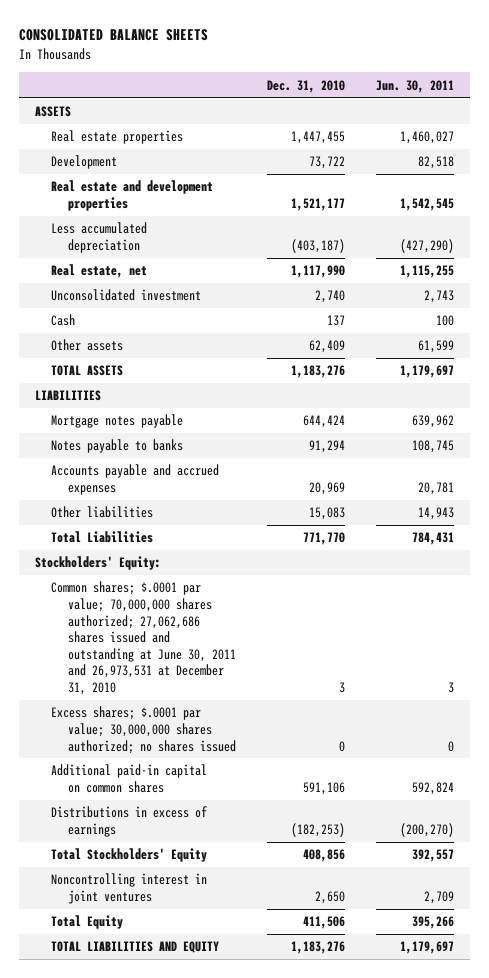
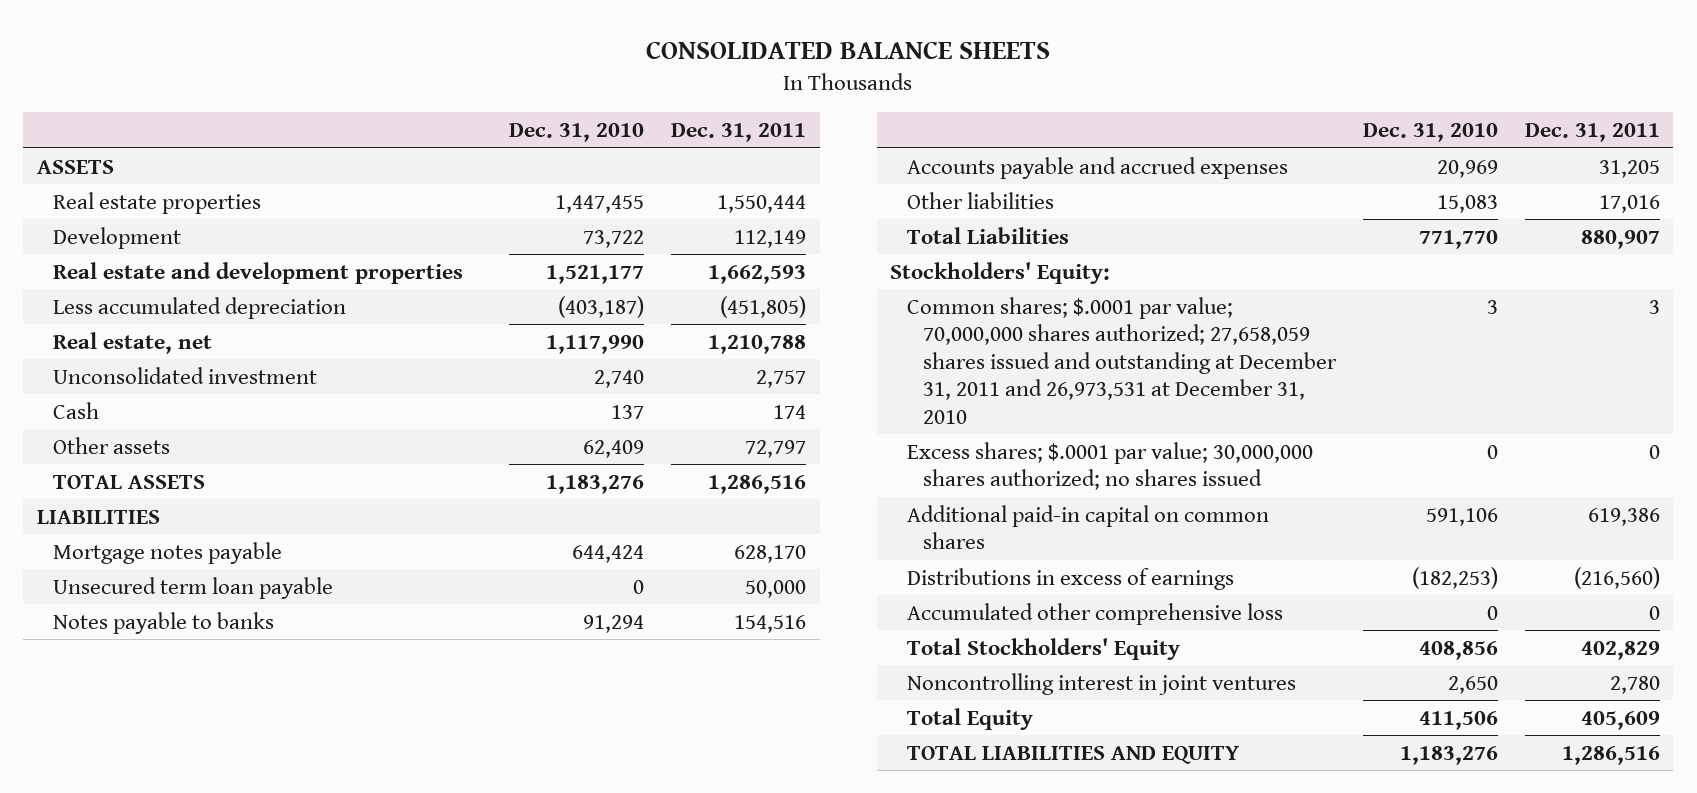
- | Dec. 31, 2010 | Jun. 30, 2011
+ | Dec. 31, 2010 | Dec. 31, 2011
+ Unsecured term loan payable | 0 | 50,000
- Common shares; $.0001 par value; 70,000,000 shares authorized; 27,062,686 shares issued and outstanding at June 30, 2011 and 26,973,531 at December 31, 2010 | 3 | 3
+ Common shares; $.0001 par value; 70,000,000 shares authorized; 27,658,059 shares issued and outstanding at December 31, 2011 and 26,973,531 at December 31, 2010 | 3 | 3
+ Accumulated other comprehensive loss | 0 | 0

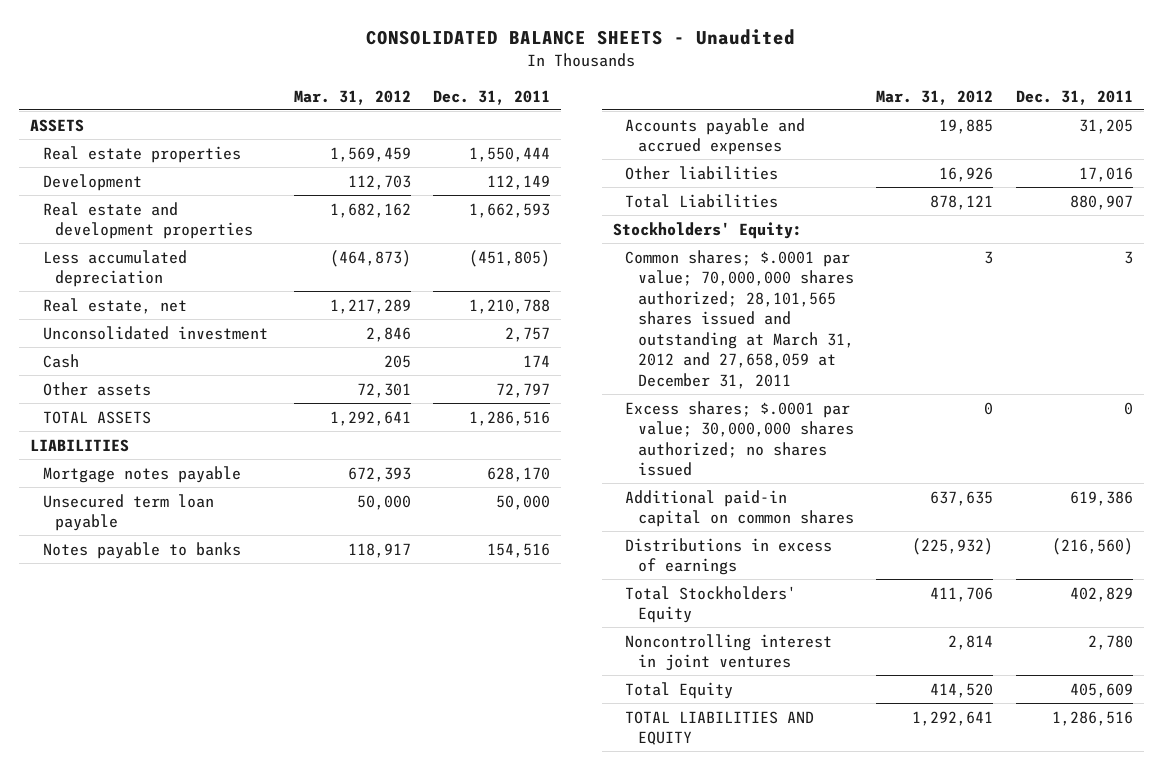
- CONSOLIDATED BALANCE SHEETS
+ CONSOLIDATED BALANCE SHEETS - Unaudited
- | Dec. 31, 2010 | Dec. 31, 2011
+ | Mar. 31, 2012 | Dec. 31, 2011
- Common shares; $.0001 par value; 70,000,000 shares authorized; 27,658,059 shares issued and outstanding at December 31, 2011 and 26,973,531 at December 31, 2010 | 3 | 3
+ Common shares; $.0001 par value; 70,000,000 shares authorized; 28,101,565 shares issued and outstanding at March 31, 2012 and 27,658,059 at December 31, 2011 | 3 | 3
- Accumulated other comprehensive loss | 0 | 0

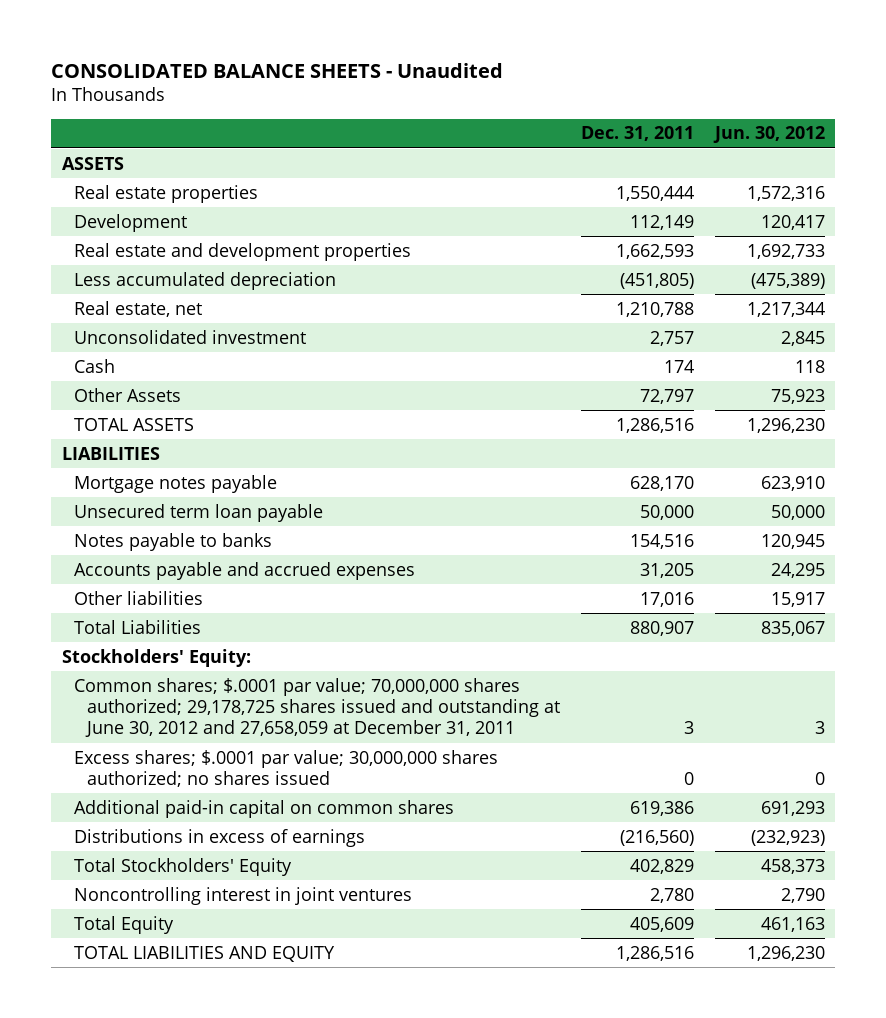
- | Mar. 31, 2012 | Dec. 31, 2011
+ | Dec. 31, 2011 | Jun. 30, 2012
- Other assets | 72,301 | 72,797
+ Other Assets | 72,797 | 75,923
- Common shares; $.0001 par value; 70,000,000 shares authorized; 28,101,565 shares issued and outstanding at March 31, 2012 and 27,658,059 at December 31, 2011 | 3 | 3
+ Common shares; $.0001 par value; 70,000,000 shares authorized; 29,178,725 shares issued and outstanding at June 30, 2012 and 27,658,059 at December 31, 2011 | 3 | 3

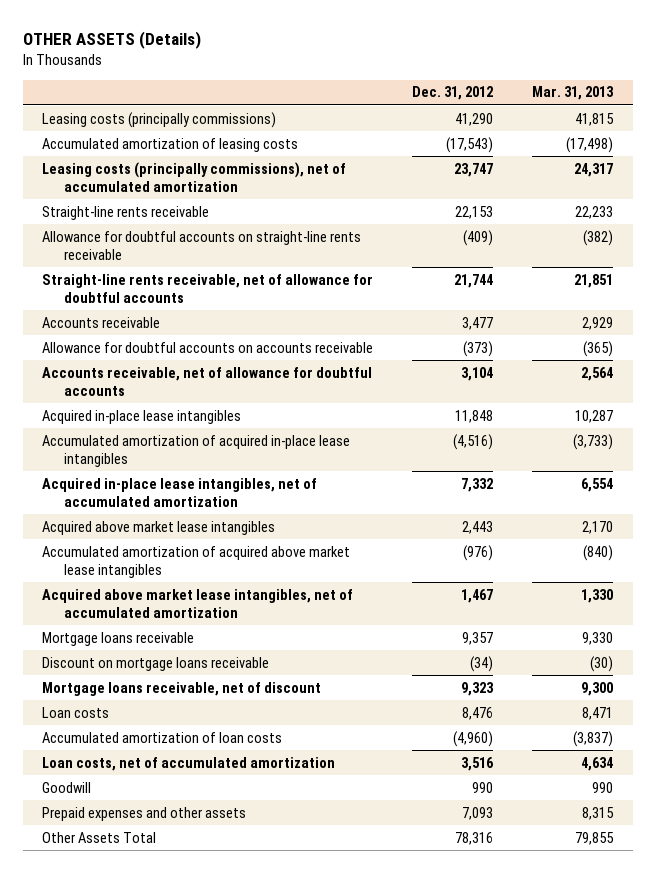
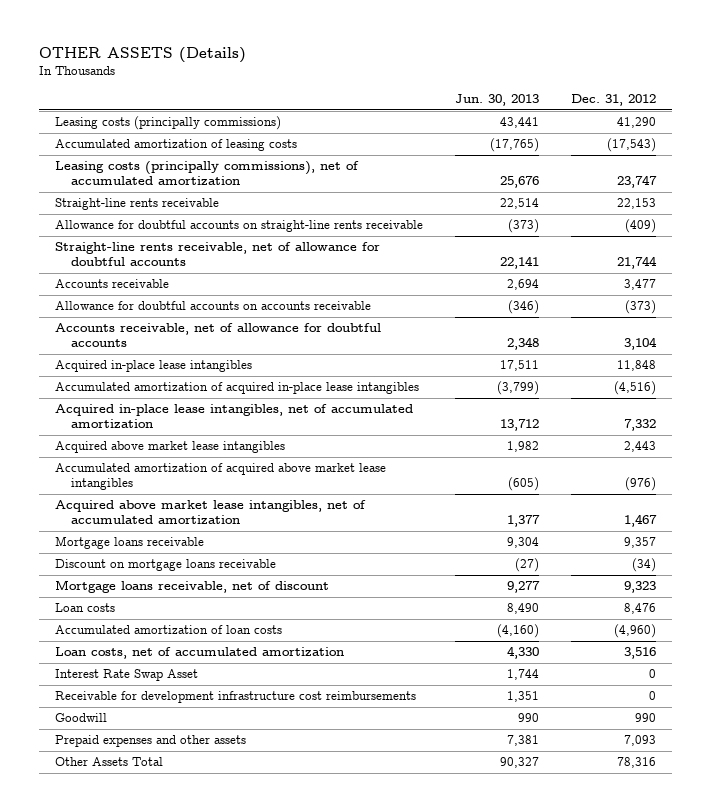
- | Dec. 31, 2012 | Mar. 31, 2013
+ | Jun. 30, 2013 | Dec. 31, 2012
+ Interest Rate Swap Asset | 1,744 | 0
+ Receivable for development infrastructure cost reimbursements | 1,351 | 0

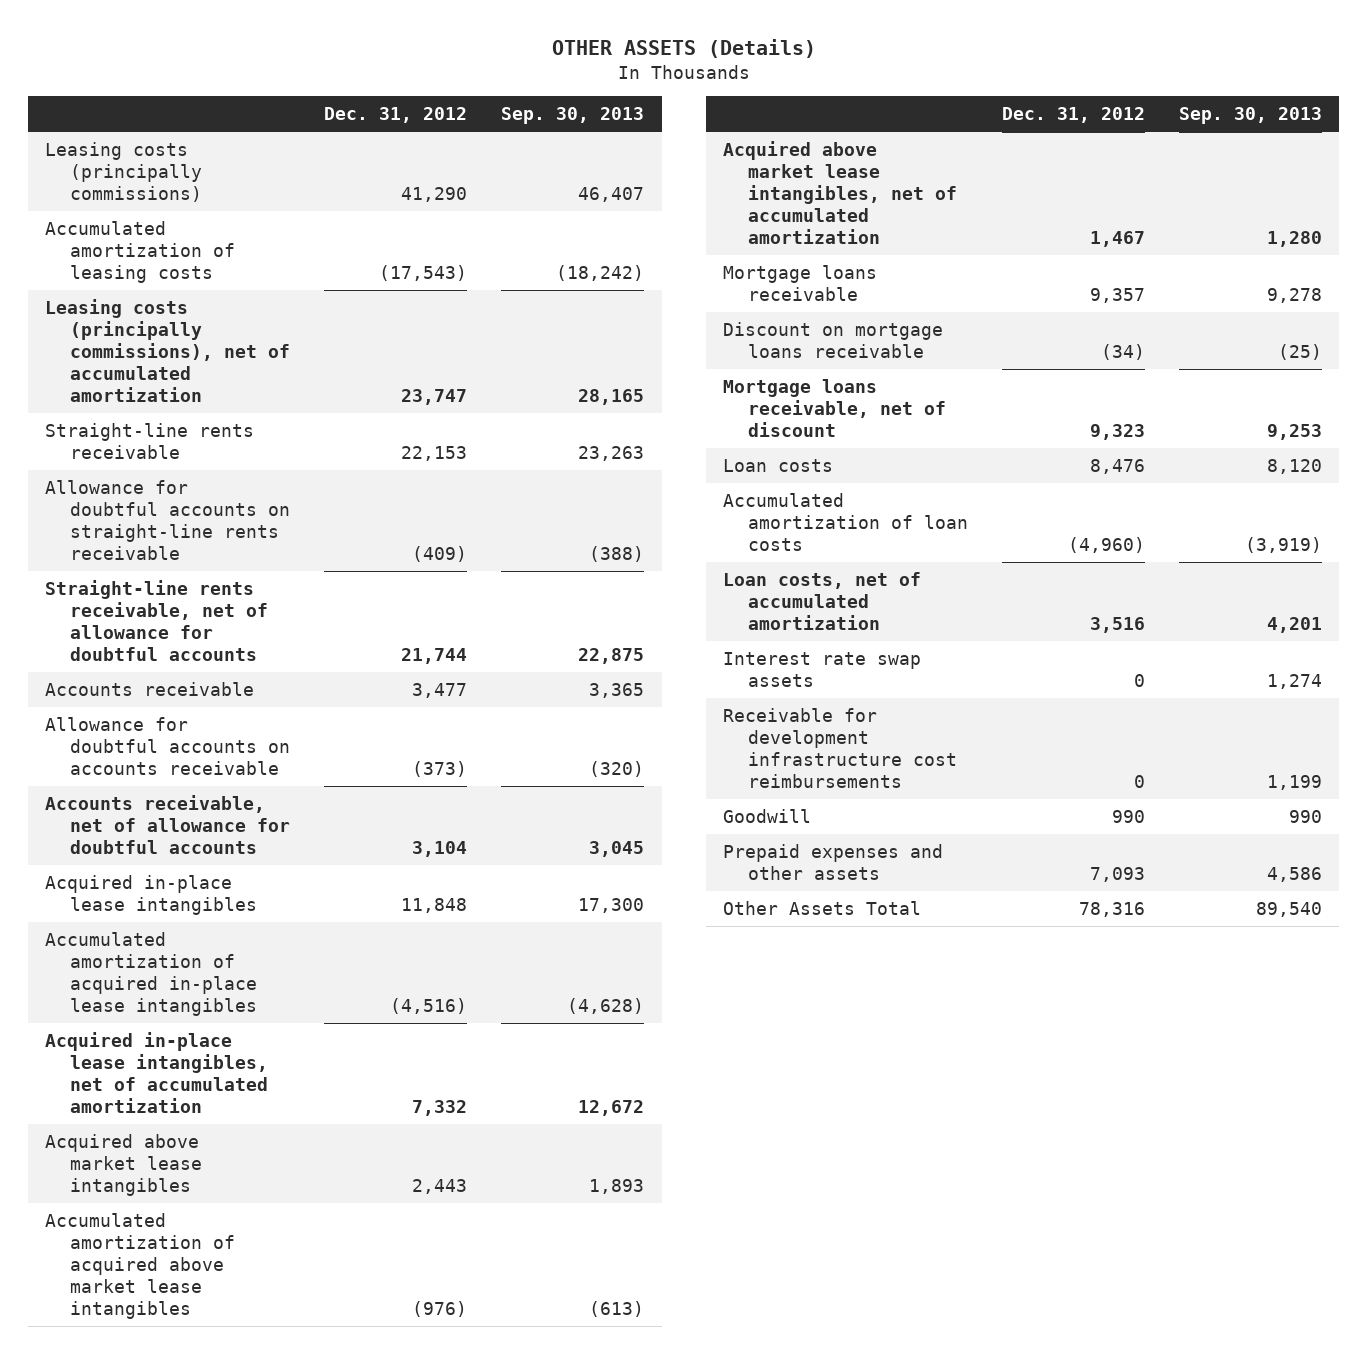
- | Jun. 30, 2013 | Dec. 31, 2012
+ | Dec. 31, 2012 | Sep. 30, 2013
- Interest Rate Swap Asset | 1,744 | 0
+ Interest rate swap assets | 0 | 1,274

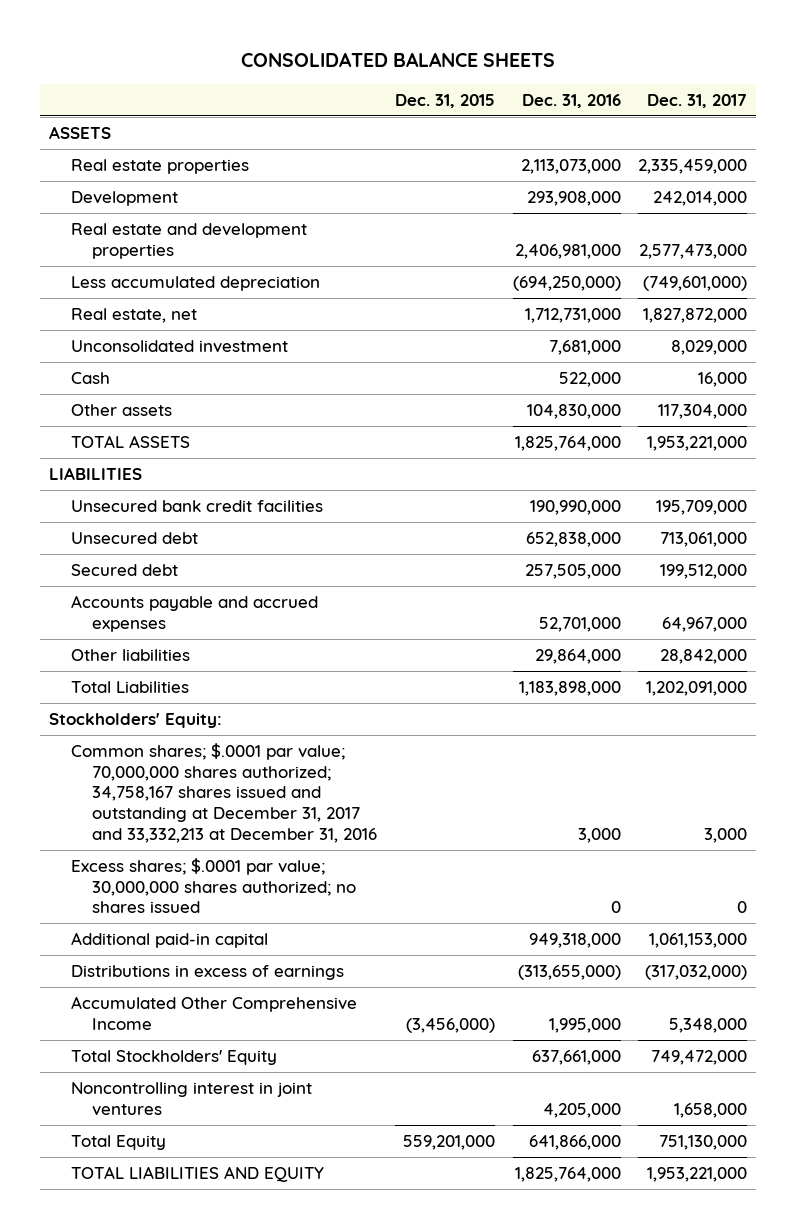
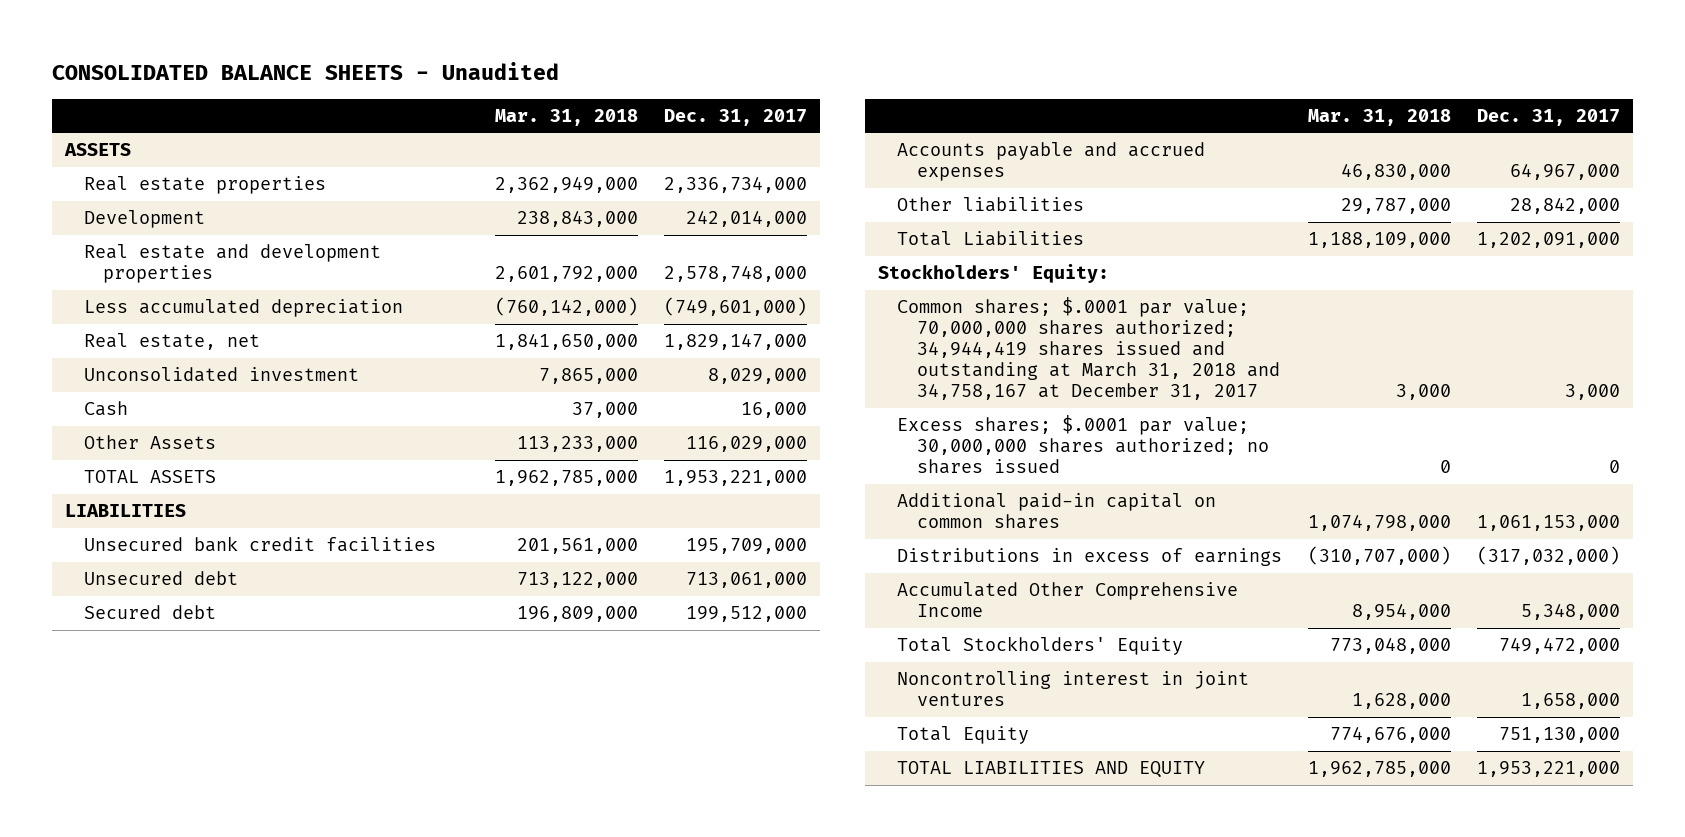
- CONSOLIDATED BALANCE SHEETS
+ CONSOLIDATED BALANCE SHEETS - Unaudited
- | Dec. 31, 2015 | Dec. 31, 2016 | Dec. 31, 2017
+ | Mar. 31, 2018 | Dec. 31, 2017
- Real estate properties | | 2,113,073,000 | 2,335,459,000
+ Real estate properties | 2,362,949,000 | 2,336,734,000
- Real estate and development properties | | 2,406,981,000 | 2,577,473,000
+ Real estate and development properties | 2,601,792,000 | 2,578,748,000
- Real estate, net | | 1,712,731,000 | 1,827,872,000
+ Real estate, net | 1,841,650,000 | 1,829,147,000
- Other assets | | 104,830,000 | 117,304,000
+ Other Assets | 113,233,000 | 116,029,000
- Common shares; $.0001 par value; 70,000,000 shares authorized; 34,758,167 shares issued and outstanding at December 31, 2017 and 33,332,213 at December 31, 2016 | | 3,000 | 3,000
+ Common shares; $.0001 par value; 70,000,000 shares authorized; 34,944,419 shares issued and outstanding at March 31, 2018 and 34,758,167 at December 31, 2017 | 3,000 | 3,000
- Additional paid-in capital | | 949,318,000 | 1,061,153,000
+ Additional paid-in capital on common shares | 1,074,798,000 | 1,061,153,000

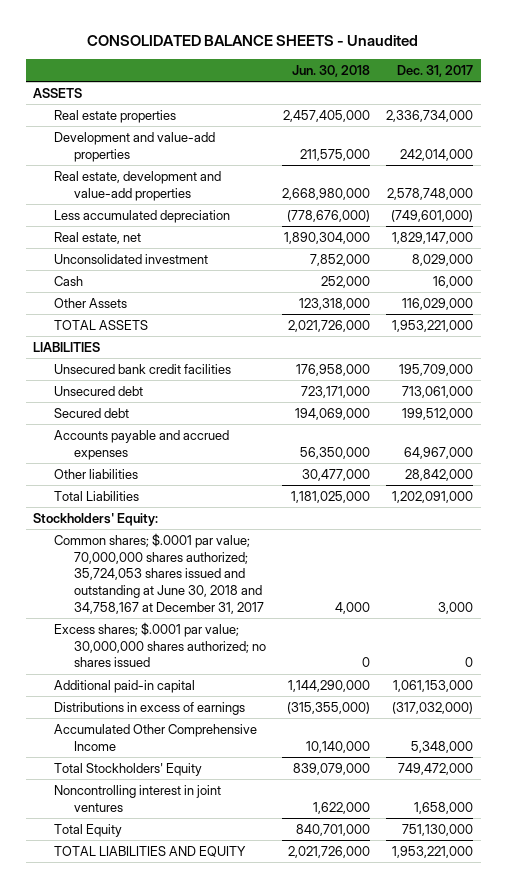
- | Mar. 31, 2018 | Dec. 31, 2017
+ | Jun. 30, 2018 | Dec. 31, 2017
- Development | 238,843,000 | 242,014,000
- Real estate and development properties | 2,601,792,000 | 2,578,748,000
+ Development and value-add properties | 211,575,000 | 242,014,000
+ Real estate, development and value-add properties | 2,668,980,000 | 2,578,748,000
- Common shares; $.0001 par value; 70,000,000 shares authorized; 34,944,419 shares issued and outstanding at March 31, 2018 and 34,758,167 at December 31, 2017 | 3,000 | 3,000
+ Common shares; $.0001 par value; 70,000,000 shares authorized; 35,724,053 shares issued and outstanding at June 30, 2018 and 34,758,167 at December 31, 2017 | 4,000 | 3,000
- Additional paid-in capital on common shares | 1,074,798,000 | 1,061,153,000
+ Additional paid-in capital | 1,144,290,000 | 1,061,153,000

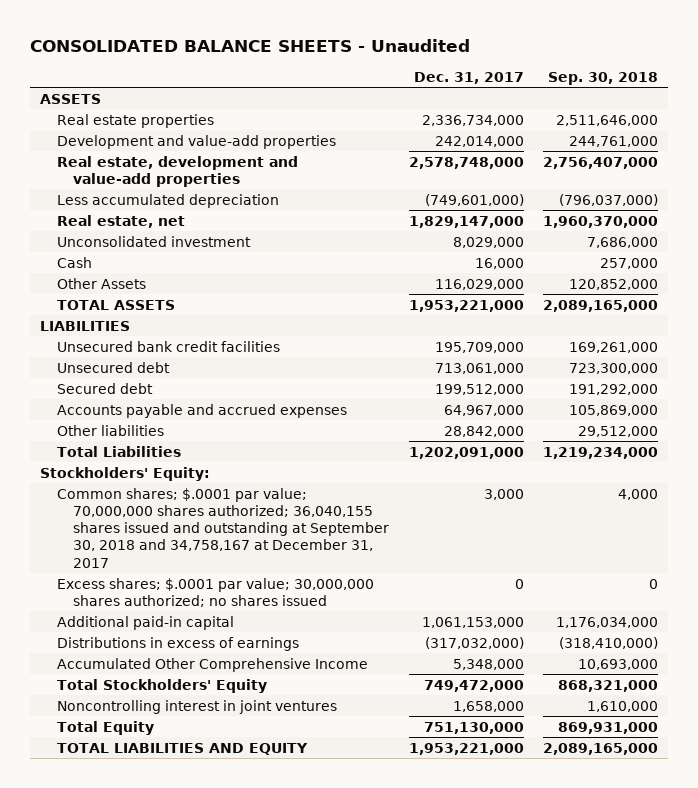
- | Jun. 30, 2018 | Dec. 31, 2017
+ | Dec. 31, 2017 | Sep. 30, 2018
- Common shares; $.0001 par value; 70,000,000 shares authorized; 35,724,053 shares issued and outstanding at June 30, 2018 and 34,758,167 at December 31, 2017 | 4,000 | 3,000
+ Common shares; $.0001 par value; 70,000,000 shares authorized; 36,040,155 shares issued and outstanding at September 30, 2018 and 34,758,167 at December 31, 2017 | 3,000 | 4,000

